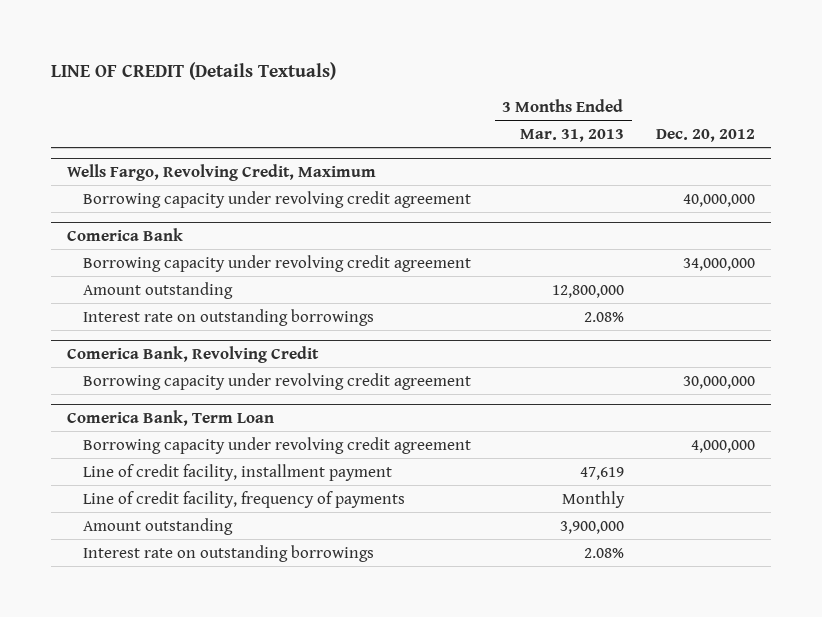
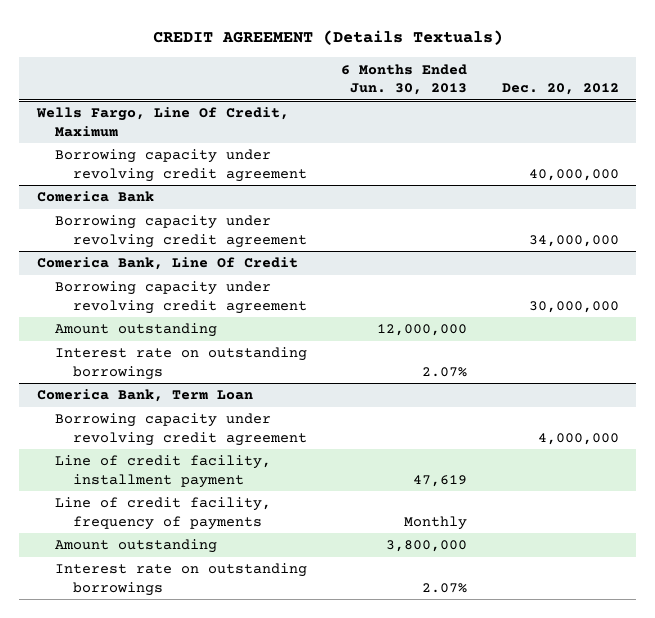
- LINE OF CREDIT (Details Textuals)
+ CREDIT AGREEMENT (Details Textuals)
- | 3 Months Ended Mar. 31, 2013 | Dec. 20, 2012
+ | 6 Months Ended Jun. 30, 2013 | Dec. 20, 2012
- Wells Fargo, Revolving Credit, Maximum
+ Wells Fargo, Line Of Credit, Maximum
@ Comerica Bank
- Amount outstanding | 12,800,000 |
- Interest rate on outstanding borrowings | 2.08% |
- Comerica Bank, Revolving Credit
+ Comerica Bank, Line Of Credit
+ Amount outstanding | 12,000,000 |
+ Interest rate on outstanding borrowings | 2.07% |

